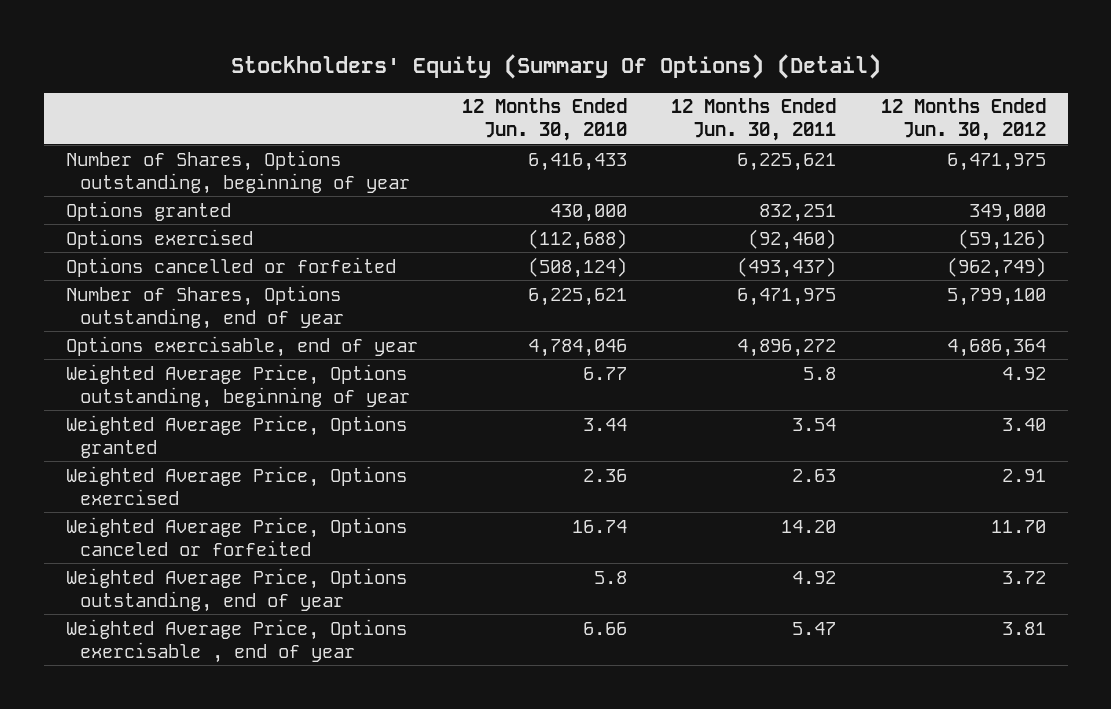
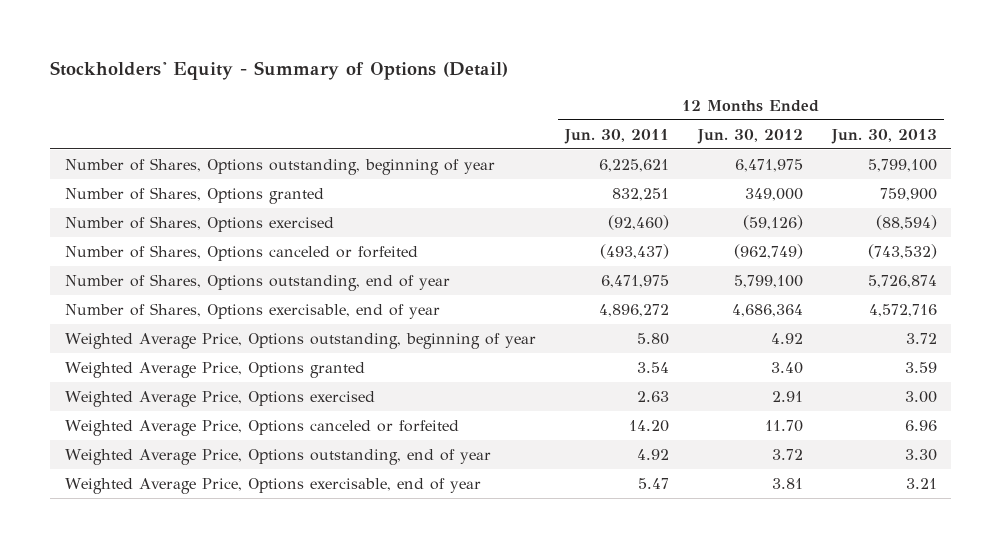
- Stockholders' Equity (Summary Of Options) (Detail)
+ Stockholders' Equity - Summary of Options (Detail)
- | 12 Months Ended Jun. 30, 2010 | 12 Months Ended Jun. 30, 2011 | 12 Months Ended Jun. 30, 2012
+ | 12 Months Ended Jun. 30, 2011 | 12 Months Ended Jun. 30, 2012 | 12 Months Ended Jun. 30, 2013
- Options granted | 430,000 | 832,251 | 349,000
- Options exercised | (112,688) | (92,460) | (59,126)
- Options cancelled or forfeited | (508,124) | (493,437) | (962,749)
+ Number of Shares, Options granted | 832,251 | 349,000 | 759,900
+ Number of Shares, Options exercised | (92,460) | (59,126) | (88,594)
+ Number of Shares, Options canceled or forfeited | (493,437) | (962,749) | (743,532)
- Options exercisable, end of year | 4,784,046 | 4,896,272 | 4,686,364
- Weighted Average Price, Options outstanding, beginning of year | 6.77 | 5.8 | 4.92
+ Number of Shares, Options exercisable, end of year | 4,896,272 | 4,686,364 | 4,572,716
+ Weighted Average Price, Options outstanding, beginning of year | 5.80 | 4.92 | 3.72
- Weighted Average Price, Options exercisable , end of year | 6.66 | 5.47 | 3.81
+ Weighted Average Price, Options exercisable, end of year | 5.47 | 3.81 | 3.21

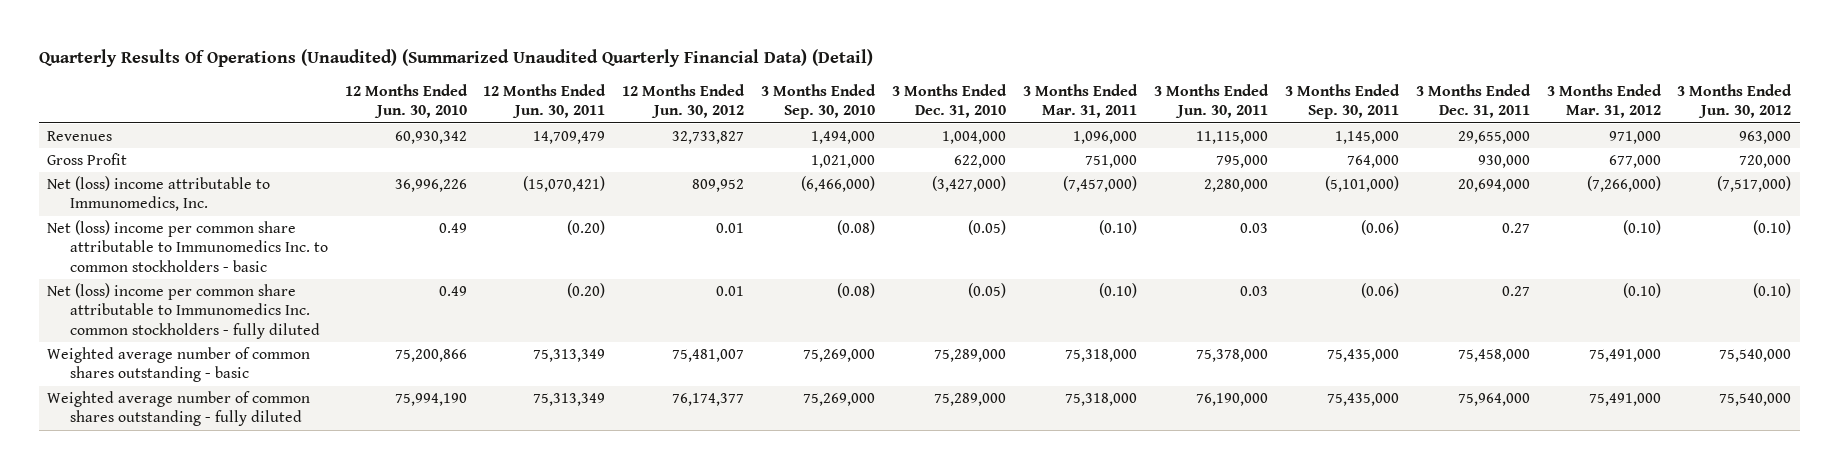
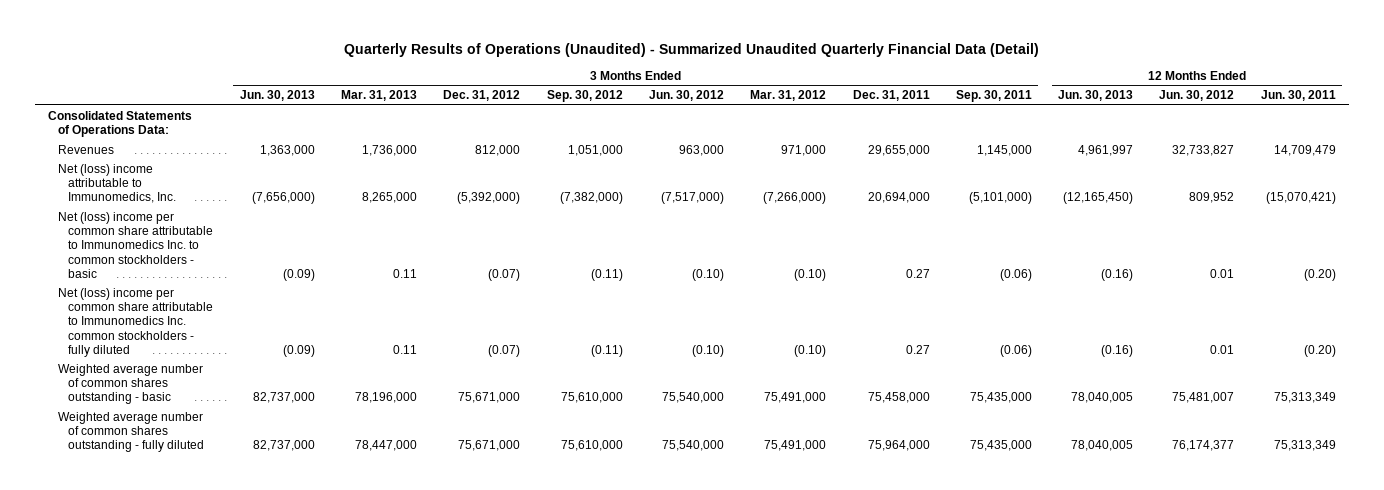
- Quarterly Results Of Operations (Unaudited) (Summarized Unaudited Quarterly Financial Data) (Detail)
+ Quarterly Results of Operations (Unaudited) - Summarized Unaudited Quarterly Financial Data (Detail)
- | 12 Months Ended Jun. 30, 2010 | 12 Months Ended Jun. 30, 2011 | 12 Months Ended Jun. 30, 2012 | 3 Months Ended Sep. 30, 2010 | 3 Months Ended Dec. 31, 2010 | 3 Months Ended Mar. 31, 2011 | 3 Months Ended Jun. 30, 2011 | 3 Months Ended Sep. 30, 2011 | 3 Months Ended Dec. 31, 2011 | 3 Months Ended Mar. 31, 2012 | 3 Months Ended Jun. 30, 2012
+ | 3 Months Ended Jun. 30, 2013 | 3 Months Ended Mar. 31, 2013 | 3 Months Ended Dec. 31, 2012 | 3 Months Ended Sep. 30, 2012 | 3 Months Ended Jun. 30, 2012 | 3 Months Ended Mar. 31, 2012 | 3 Months Ended Dec. 31, 2011 | 3 Months Ended Sep. 30, 2011 | 12 Months Ended Jun. 30, 2013 | 12 Months Ended Jun. 30, 2012 | 12 Months Ended Jun. 30, 2011
+ Consolidated Statements of Operations Data:
- Gross Profit | | | | 1,021,000 | 622,000 | 751,000 | 795,000 | 764,000 | 930,000 | 677,000 | 720,000

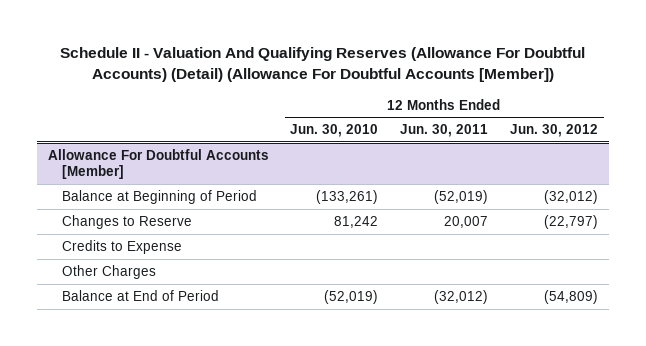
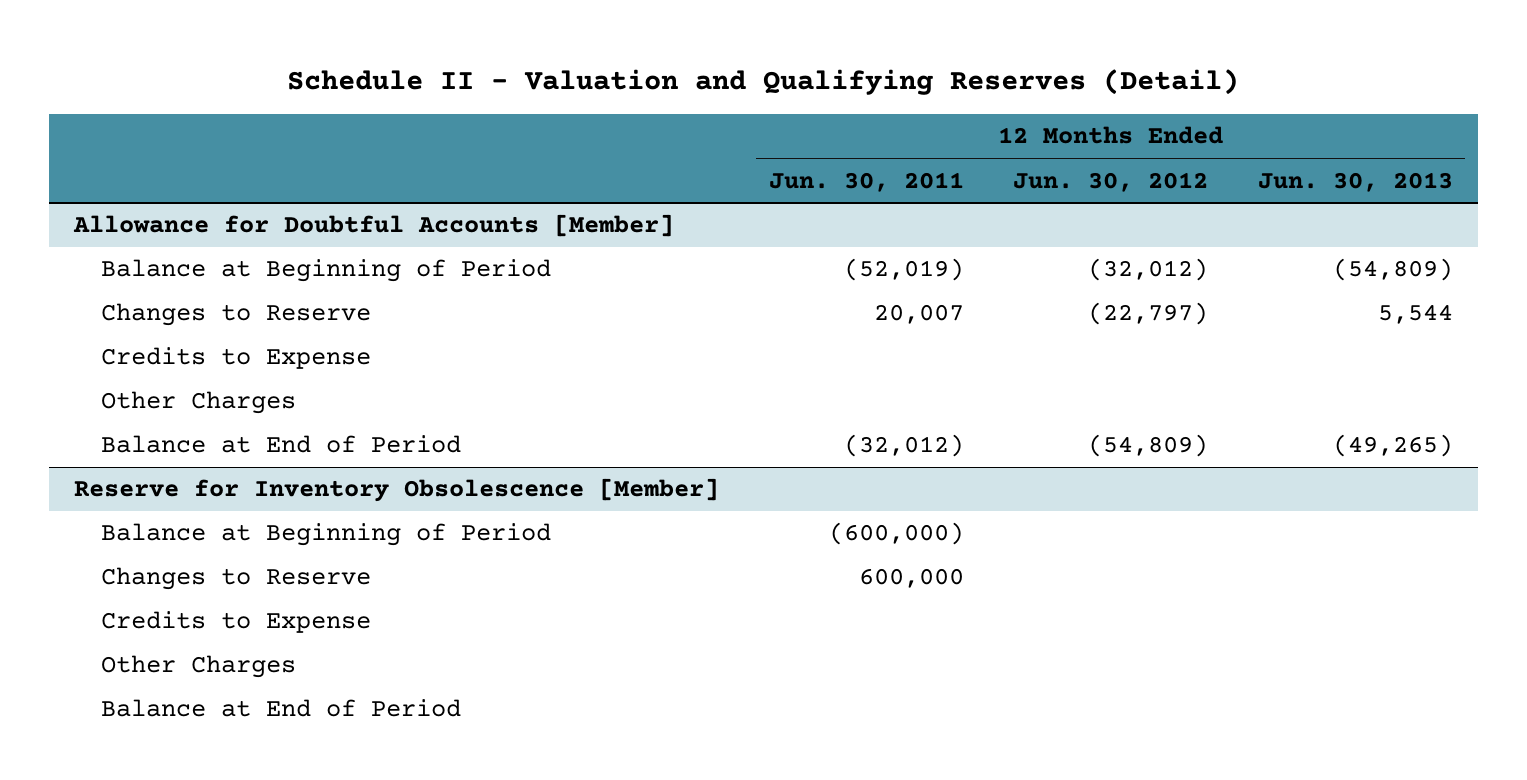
- Schedule II - Valuation And Qualifying Reserves (Allowance For Doubtful Accounts) (Detail) (Allowance For Doubtful Accounts [Member])
+ Schedule II - Valuation and Qualifying Reserves (Detail)
- | 12 Months Ended Jun. 30, 2010 | 12 Months Ended Jun. 30, 2011 | 12 Months Ended Jun. 30, 2012
+ | 12 Months Ended Jun. 30, 2011 | 12 Months Ended Jun. 30, 2012 | 12 Months Ended Jun. 30, 2013
- Allowance For Doubtful Accounts [Member]
+ Allowance for Doubtful Accounts [Member]
+ Reserve for Inventory Obsolescence [Member]
+ Balance at Beginning of Period | (600,000) | |
+ Changes to Reserve | 600,000 | |
+ Credits to Expense
+ Other Charges
+ Balance at End of Period

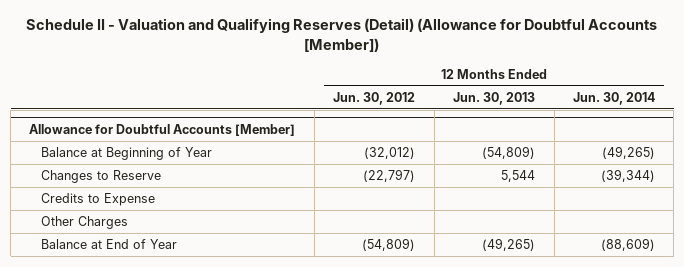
- Schedule II - Valuation and Qualifying Reserves (Detail)
+ Schedule II - Valuation and Qualifying Reserves (Detail) (Allowance for Doubtful Accounts [Member])
- | 12 Months Ended Jun. 30, 2011 | 12 Months Ended Jun. 30, 2012 | 12 Months Ended Jun. 30, 2013
+ | 12 Months Ended Jun. 30, 2012 | 12 Months Ended Jun. 30, 2013 | 12 Months Ended Jun. 30, 2014
@ Allowance for Doubtful Accounts [Member]
- Balance at Beginning of Period | (52,019) | (32,012) | (54,809)
+ Balance at Beginning of Year | (32,012) | (54,809) | (49,265)
- Balance at End of Period | (32,012) | (54,809) | (49,265)
- Reserve for Inventory Obsolescence [Member]
- Balance at Beginning of Period | (600,000) | |
- Changes to Reserve | 600,000 | |
- Credits to Expense
- Other Charges
- Balance at End of Period
@ Allowance for Doubtful Accounts [Member]
+ Balance at End of Year | (54,809) | (49,265) | (88,609)

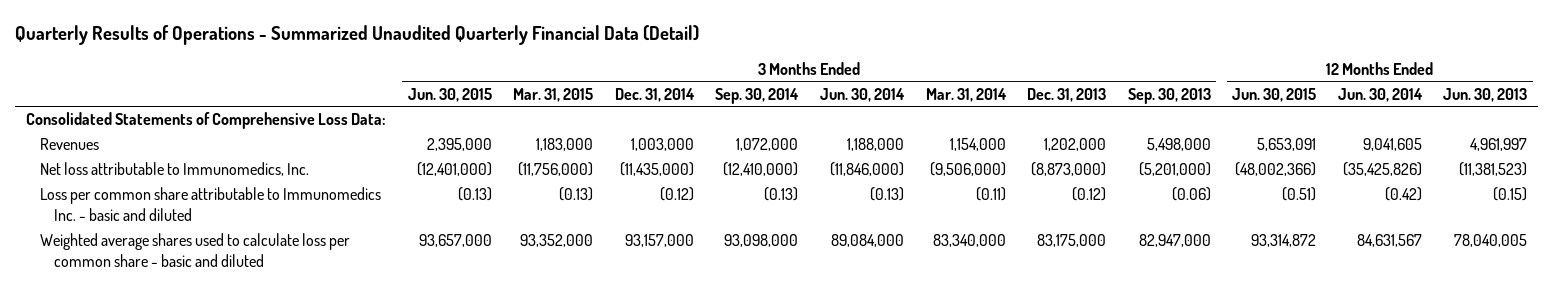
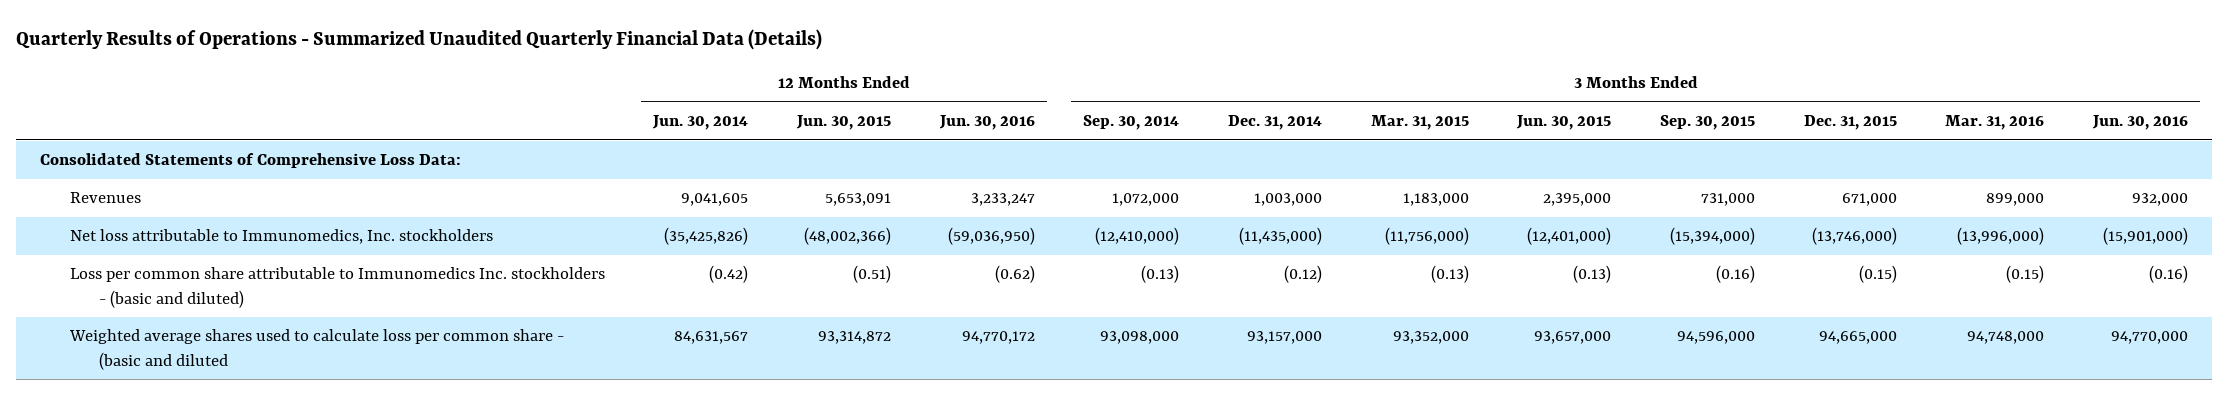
- Quarterly Results of Operations - Summarized Unaudited Quarterly Financial Data (Detail)
+ Quarterly Results of Operations - Summarized Unaudited Quarterly Financial Data (Details)
- | 3 Months Ended Jun. 30, 2015 | 3 Months Ended Mar. 31, 2015 | 3 Months Ended Dec. 31, 2014 | 3 Months Ended Sep. 30, 2014 | 3 Months Ended Jun. 30, 2014 | 3 Months Ended Mar. 31, 2014 | 3 Months Ended Dec. 31, 2013 | 3 Months Ended Sep. 30, 2013 | 12 Months Ended Jun. 30, 2015 | 12 Months Ended Jun. 30, 2014 | 12 Months Ended Jun. 30, 2013
+ | 12 Months Ended Jun. 30, 2014 | 12 Months Ended Jun. 30, 2015 | 12 Months Ended Jun. 30, 2016 | 3 Months Ended Sep. 30, 2014 | 3 Months Ended Dec. 31, 2014 | 3 Months Ended Mar. 31, 2015 | 3 Months Ended Jun. 30, 2015 | 3 Months Ended Sep. 30, 2015 | 3 Months Ended Dec. 31, 2015 | 3 Months Ended Mar. 31, 2016 | 3 Months Ended Jun. 30, 2016
- Net loss attributable to Immunomedics, Inc. | (12,401,000) | (11,756,000) | (11,435,000) | (12,410,000) | (11,846,000) | (9,506,000) | (8,873,000) | (5,201,000) | (48,002,366) | (35,425,826) | (11,381,523)
- Loss per common share attributable to Immunomedics Inc. - basic and diluted | (0.13) | (0.13) | (0.12) | (0.13) | (0.13) | (0.11) | (0.12) | (0.06) | (0.51) | (0.42) | (0.15)
- Weighted average shares used to calculate loss per common share - basic and diluted | 93,657,000 | 93,352,000 | 93,157,000 | 93,098,000 | 89,084,000 | 83,340,000 | 83,175,000 | 82,947,000 | 93,314,872 | 84,631,567 | 78,040,005
+ Net loss attributable to Immunomedics, Inc. stockholders | (35,425,826) | (48,002,366) | (59,036,950) | (12,410,000) | (11,435,000) | (11,756,000) | (12,401,000) | (15,394,000) | (13,746,000) | (13,996,000) | (15,901,000)
+ Loss per common share attributable to Immunomedics Inc. stockholders - (basic and diluted) | (0.42) | (0.51) | (0.62) | (0.13) | (0.12) | (0.13) | (0.13) | (0.16) | (0.15) | (0.15) | (0.16)
+ Weighted average shares used to calculate loss per common share - (basic and diluted | 84,631,567 | 93,314,872 | 94,770,172 | 93,098,000 | 93,157,000 | 93,352,000 | 93,657,000 | 94,596,000 | 94,665,000 | 94,748,000 | 94,770,000

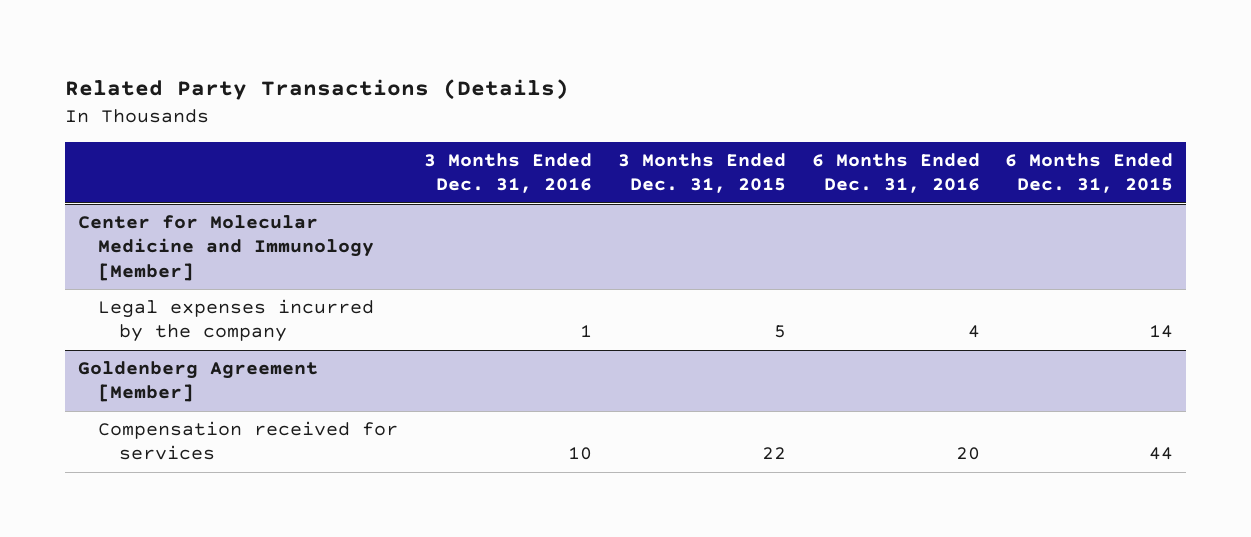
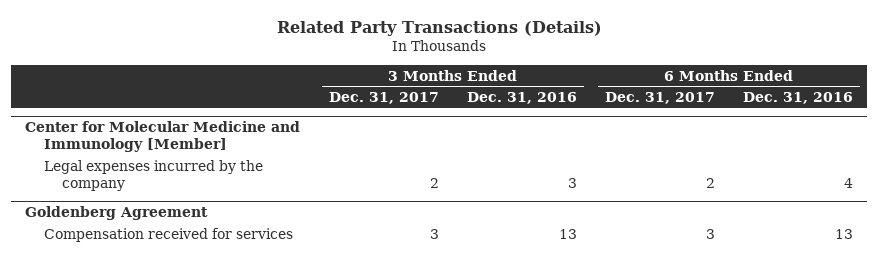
- | 3 Months Ended Dec. 31, 2016 | 3 Months Ended Dec. 31, 2015 | 6 Months Ended Dec. 31, 2016 | 6 Months Ended Dec. 31, 2015
+ | 3 Months Ended Dec. 31, 2017 | 3 Months Ended Dec. 31, 2016 | 6 Months Ended Dec. 31, 2017 | 6 Months Ended Dec. 31, 2016
@ Center for Molecular Medicine and Immunology [Member]
- Legal expenses incurred by the company | 1 | 5 | 4 | 14
- Goldenberg Agreement [Member]
- Compensation received for services | 10 | 22 | 20 | 44
@ Center for Molecular Medicine and Immunology [Member]
+ Legal expenses incurred by the company | 2 | 3 | 2 | 4
+ Goldenberg Agreement
+ Compensation received for services | 3 | 13 | 3 | 13

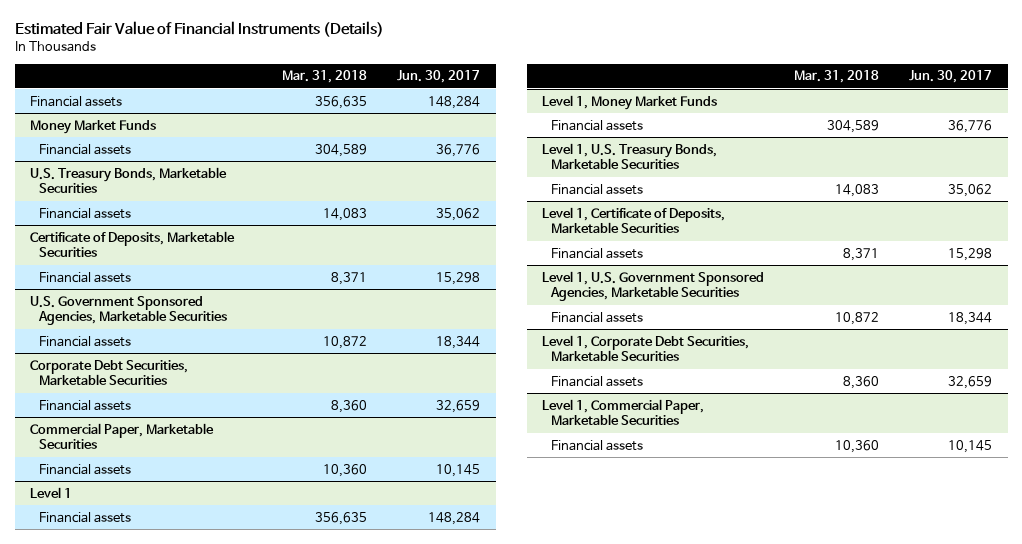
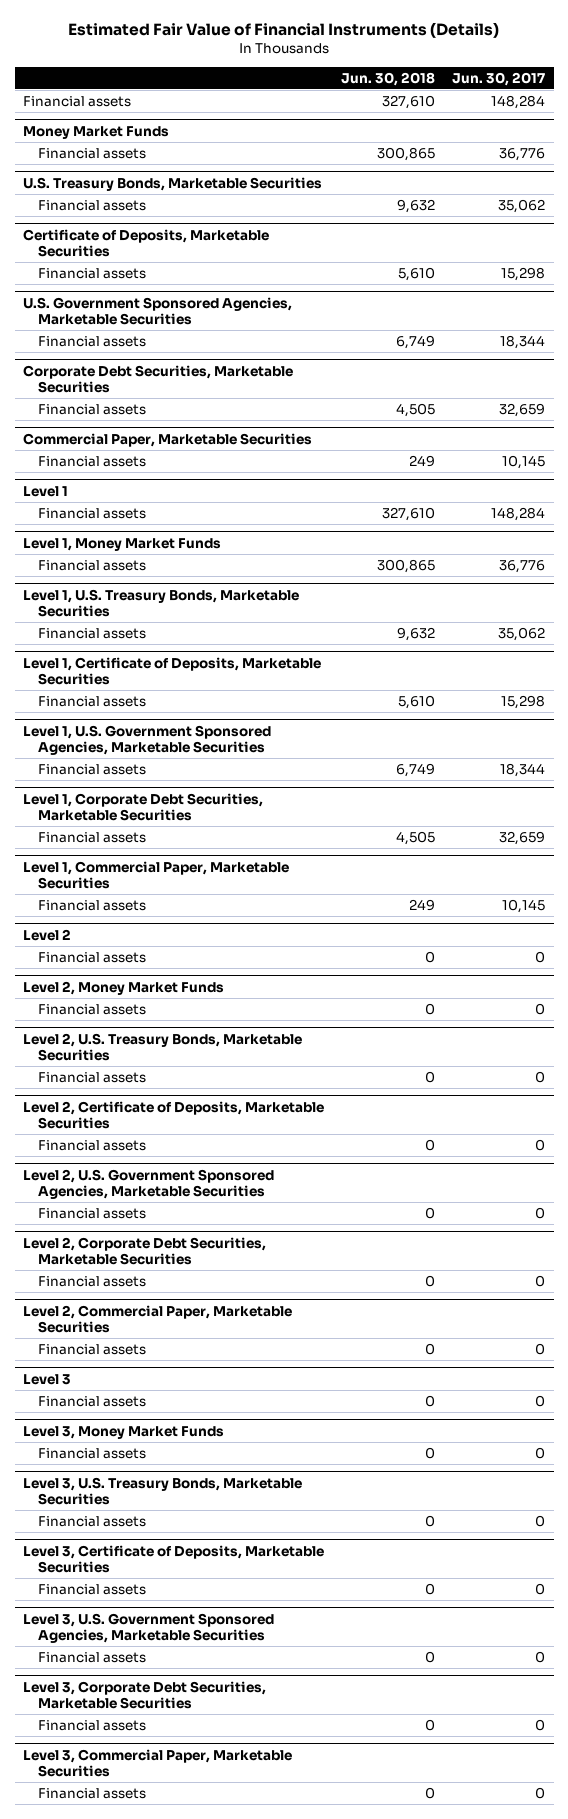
- | Mar. 31, 2018 | Jun. 30, 2017
+ | Jun. 30, 2018 | Jun. 30, 2017
+ Level 2
+ Financial assets | 0 | 0
+ Level 2, Money Market Funds
+ Financial assets | 0 | 0
+ Level 2, U.S. Treasury Bonds, Marketable Securities
+ Financial assets | 0 | 0
+ Level 2, Certificate of Deposits, Marketable Securities
+ Financial assets | 0 | 0
+ Level 2, U.S. Government Sponsored Agencies, Marketable Securities
+ Financial assets | 0 | 0
+ Level 2, Corporate Debt Securities, Marketable Securities
+ Financial assets | 0 | 0
+ Level 2, Commercial Paper, Marketable Securities
+ Financial assets | 0 | 0
+ Level 3
+ Financial assets | 0 | 0
+ Level 3, Money Market Funds
+ Financial assets | 0 | 0
+ Level 3, U.S. Treasury Bonds, Marketable Securities
+ Financial assets | 0 | 0
+ Level 3, Certificate of Deposits, Marketable Securities
+ Financial assets | 0 | 0
+ Level 3, U.S. Government Sponsored Agencies, Marketable Securities
+ Financial assets | 0 | 0
+ Level 3, Corporate Debt Securities, Marketable Securities
+ Financial assets | 0 | 0
+ Level 3, Commercial Paper, Marketable Securities
+ Financial assets | 0 | 0

